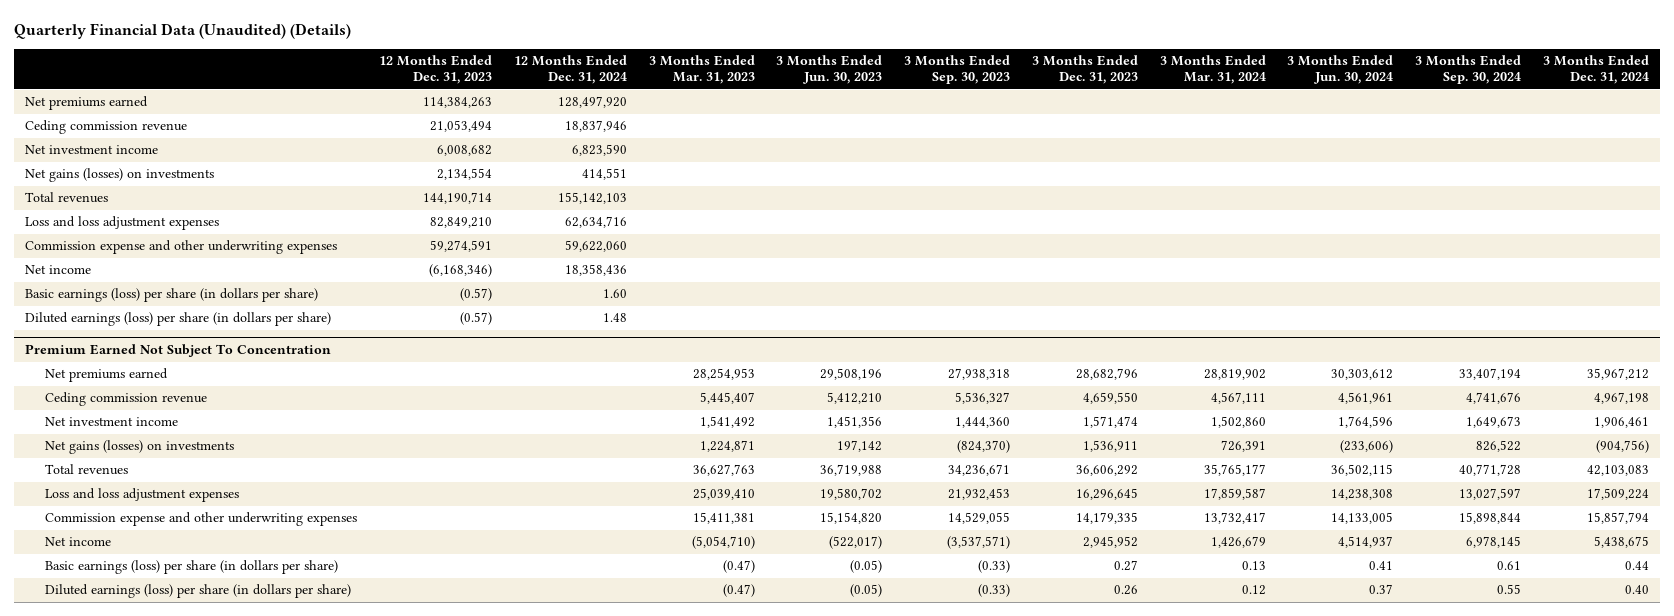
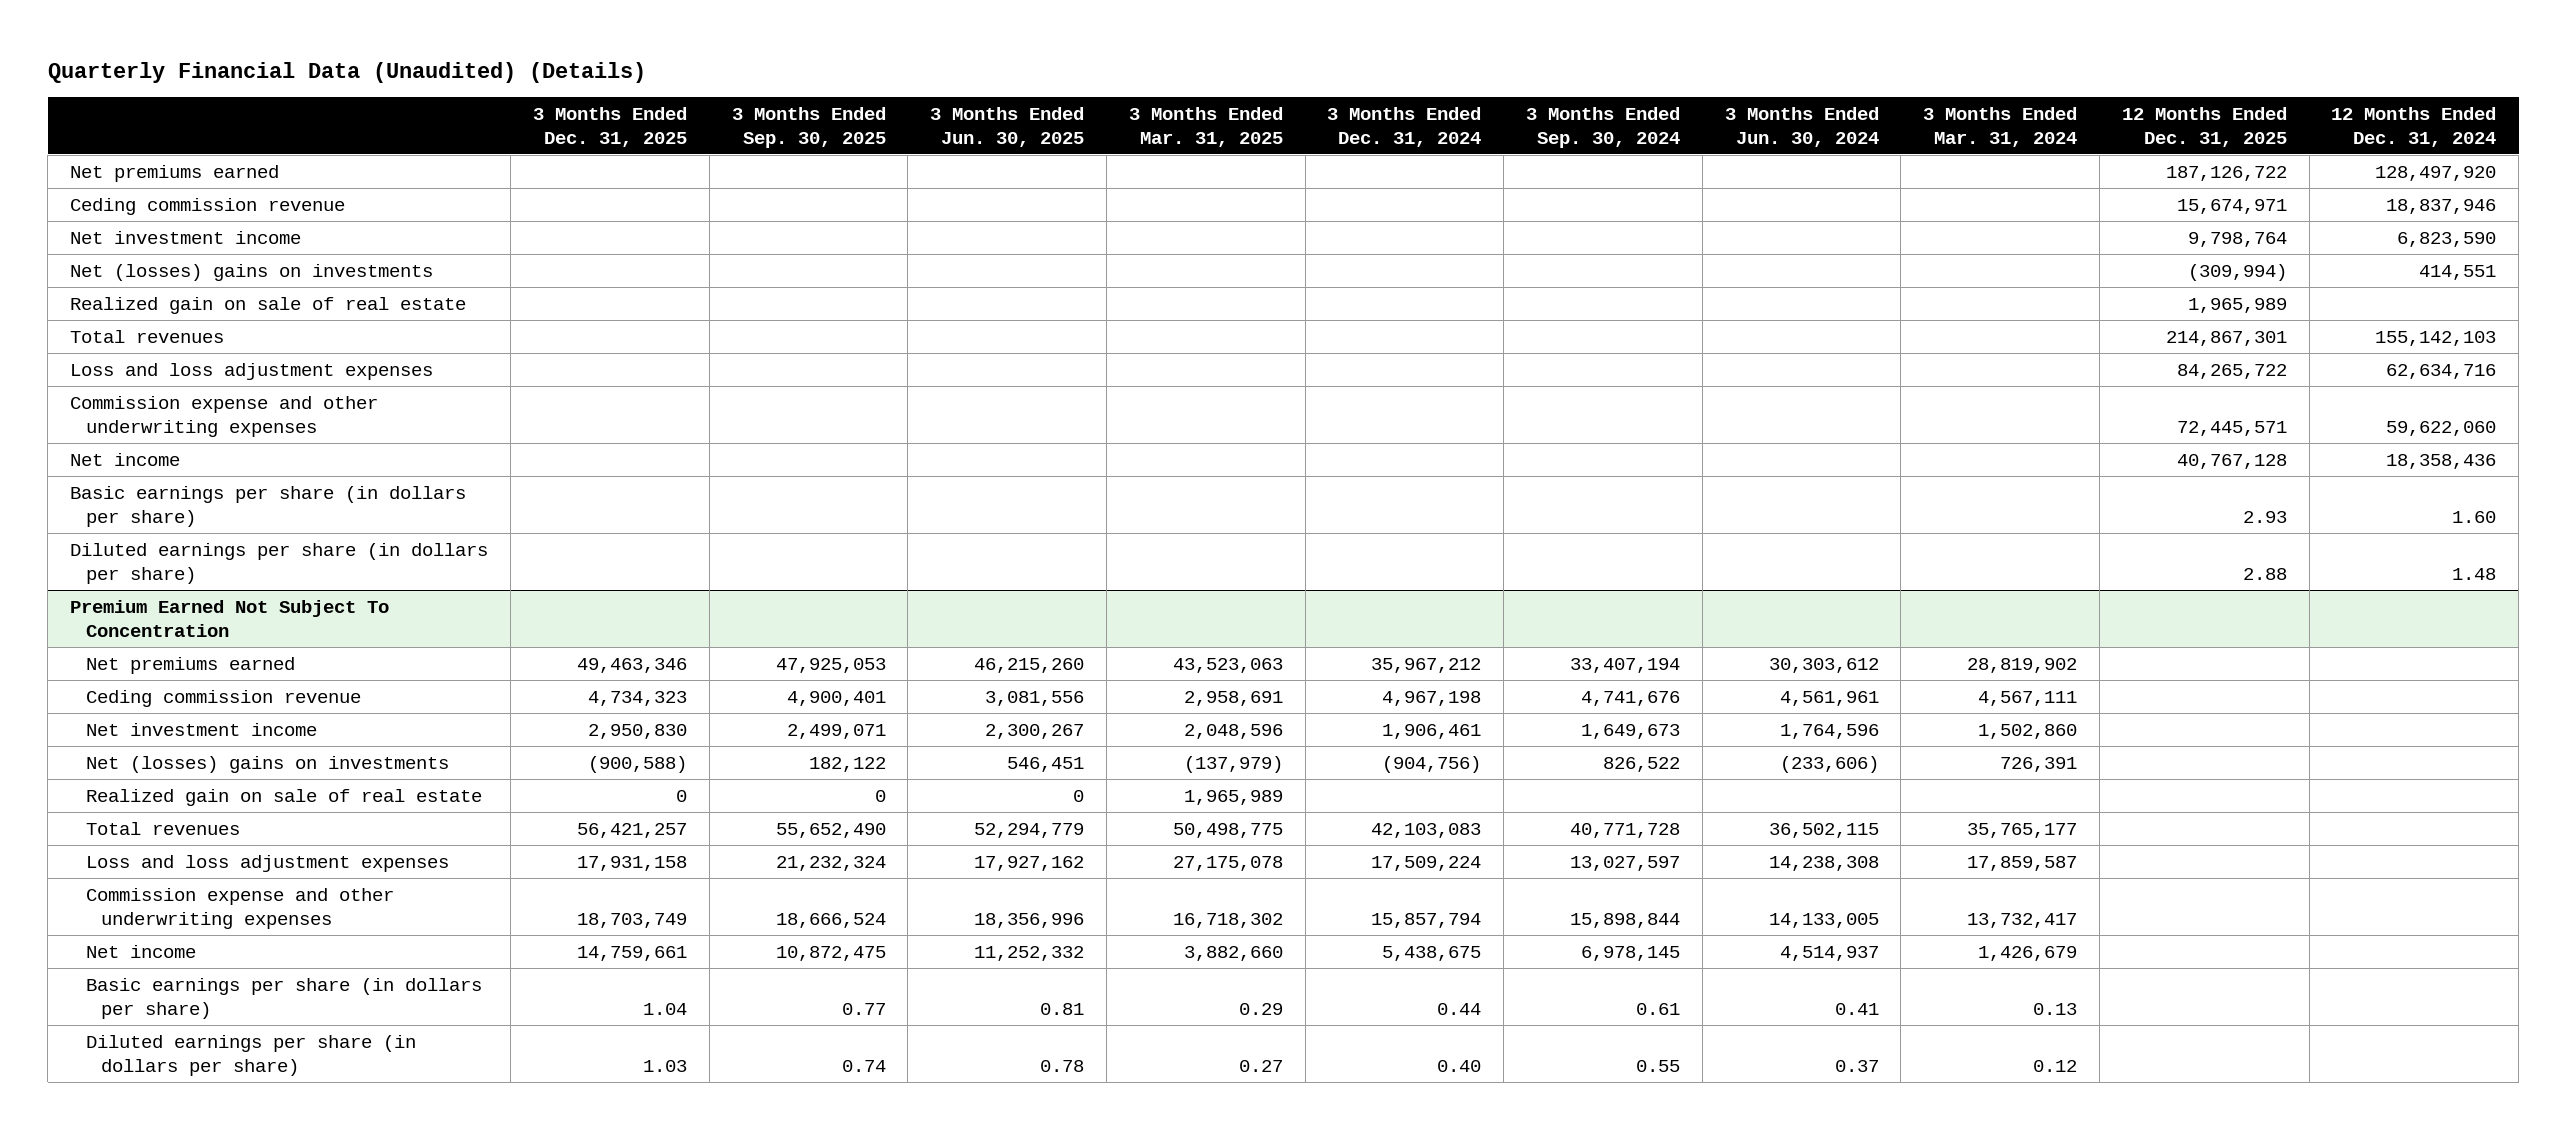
- | 12 Months Ended Dec. 31, 2023 | 12 Months Ended Dec. 31, 2024 | 3 Months Ended Mar. 31, 2023 | 3 Months Ended Jun. 30, 2023 | 3 Months Ended Sep. 30, 2023 | 3 Months Ended Dec. 31, 2023 | 3 Months Ended Mar. 31, 2024 | 3 Months Ended Jun. 30, 2024 | 3 Months Ended Sep. 30, 2024 | 3 Months Ended Dec. 31, 2024
+ | 3 Months Ended Dec. 31, 2025 | 3 Months Ended Sep. 30, 2025 | 3 Months Ended Jun. 30, 2025 | 3 Months Ended Mar. 31, 2025 | 3 Months Ended Dec. 31, 2024 | 3 Months Ended Sep. 30, 2024 | 3 Months Ended Jun. 30, 2024 | 3 Months Ended Mar. 31, 2024 | 12 Months Ended Dec. 31, 2025 | 12 Months Ended Dec. 31, 2024
- Net gains (losses) on investments | 2,134,554 | 414,551 | | | | | | | |
+ Net (losses) gains on investments | | | | | | | | | (309,994) | 414,551
+ Realized gain on sale of real estate | | | | | | | | | 1,965,989 |
- Basic earnings (loss) per share (in dollars per share) | (0.57) | 1.60 | | | | | | | |
- Diluted earnings (loss) per share (in dollars per share) | (0.57) | 1.48 | | | | | | | |
+ Basic earnings per share (in dollars per share) | | | | | | | | | 2.93 | 1.60
+ Diluted earnings per share (in dollars per share) | | | | | | | | | 2.88 | 1.48
@ Premium Earned Not Subject To Concentration
- Net gains (losses) on investments | | | 1,224,871 | 197,142 | (824,370) | 1,536,911 | 726,391 | (233,606) | 826,522 | (904,756)
+ Net (losses) gains on investments | (900,588) | 182,122 | 546,451 | (137,979) | (904,756) | 826,522 | (233,606) | 726,391 | |
+ Realized gain on sale of real estate | 0 | 0 | 0 | 1,965,989 | | | | | |
- Basic earnings (loss) per share (in dollars per share) | | | (0.47) | (0.05) | (0.33) | 0.27 | 0.13 | 0.41 | 0.61 | 0.44
- Diluted earnings (loss) per share (in dollars per share) | | | (0.47) | (0.05) | (0.33) | 0.26 | 0.12 | 0.37 | 0.55 | 0.40
+ Basic earnings per share (in dollars per share) | 1.04 | 0.77 | 0.81 | 0.29 | 0.44 | 0.61 | 0.41 | 0.13 | |
+ Diluted earnings per share (in dollars per share) | 1.03 | 0.74 | 0.78 | 0.27 | 0.40 | 0.55 | 0.37 | 0.12 | |

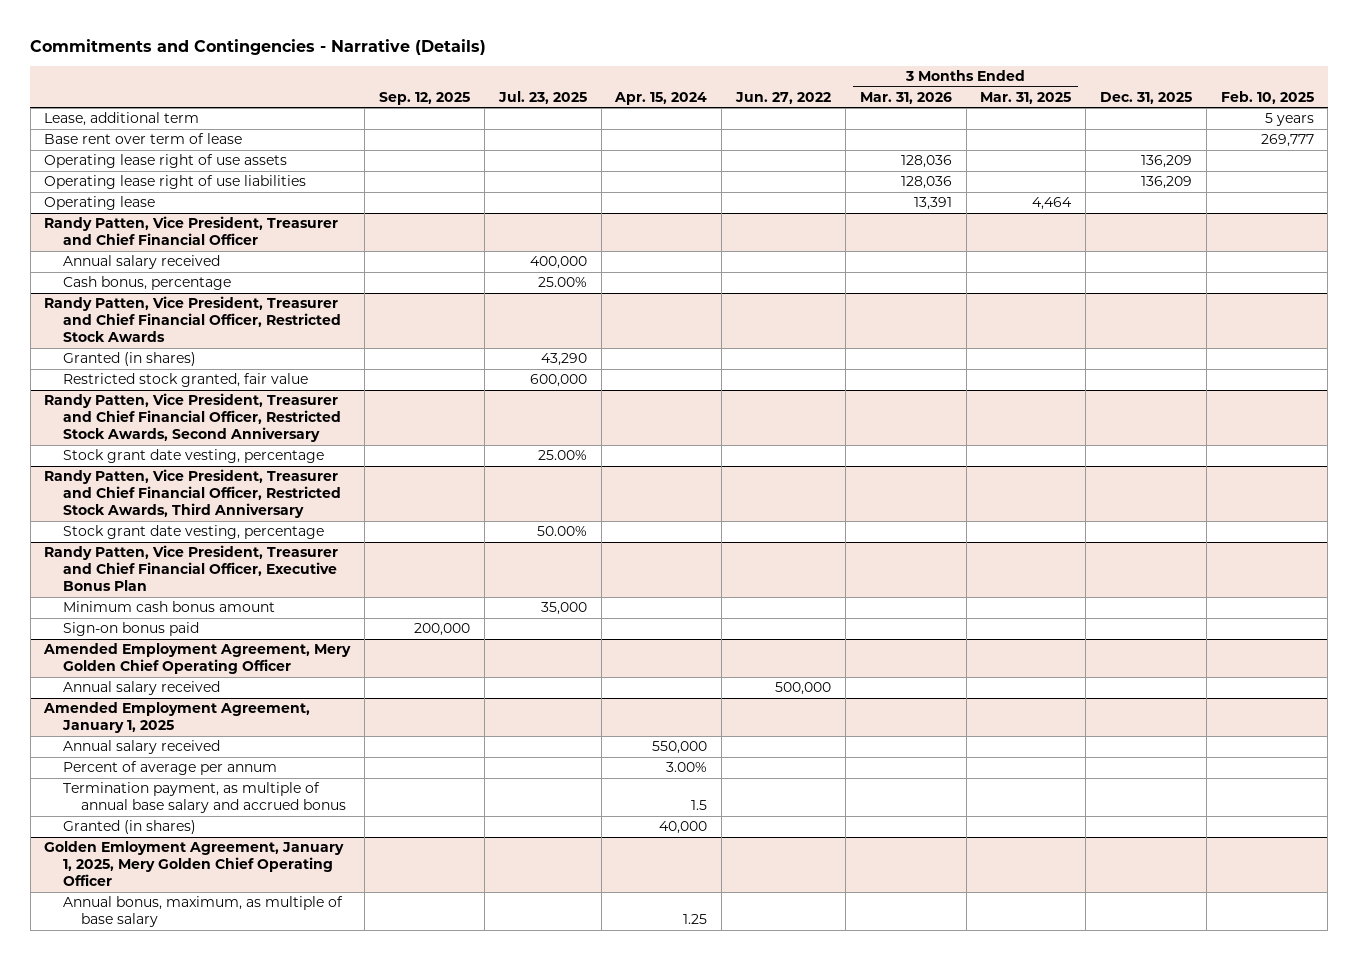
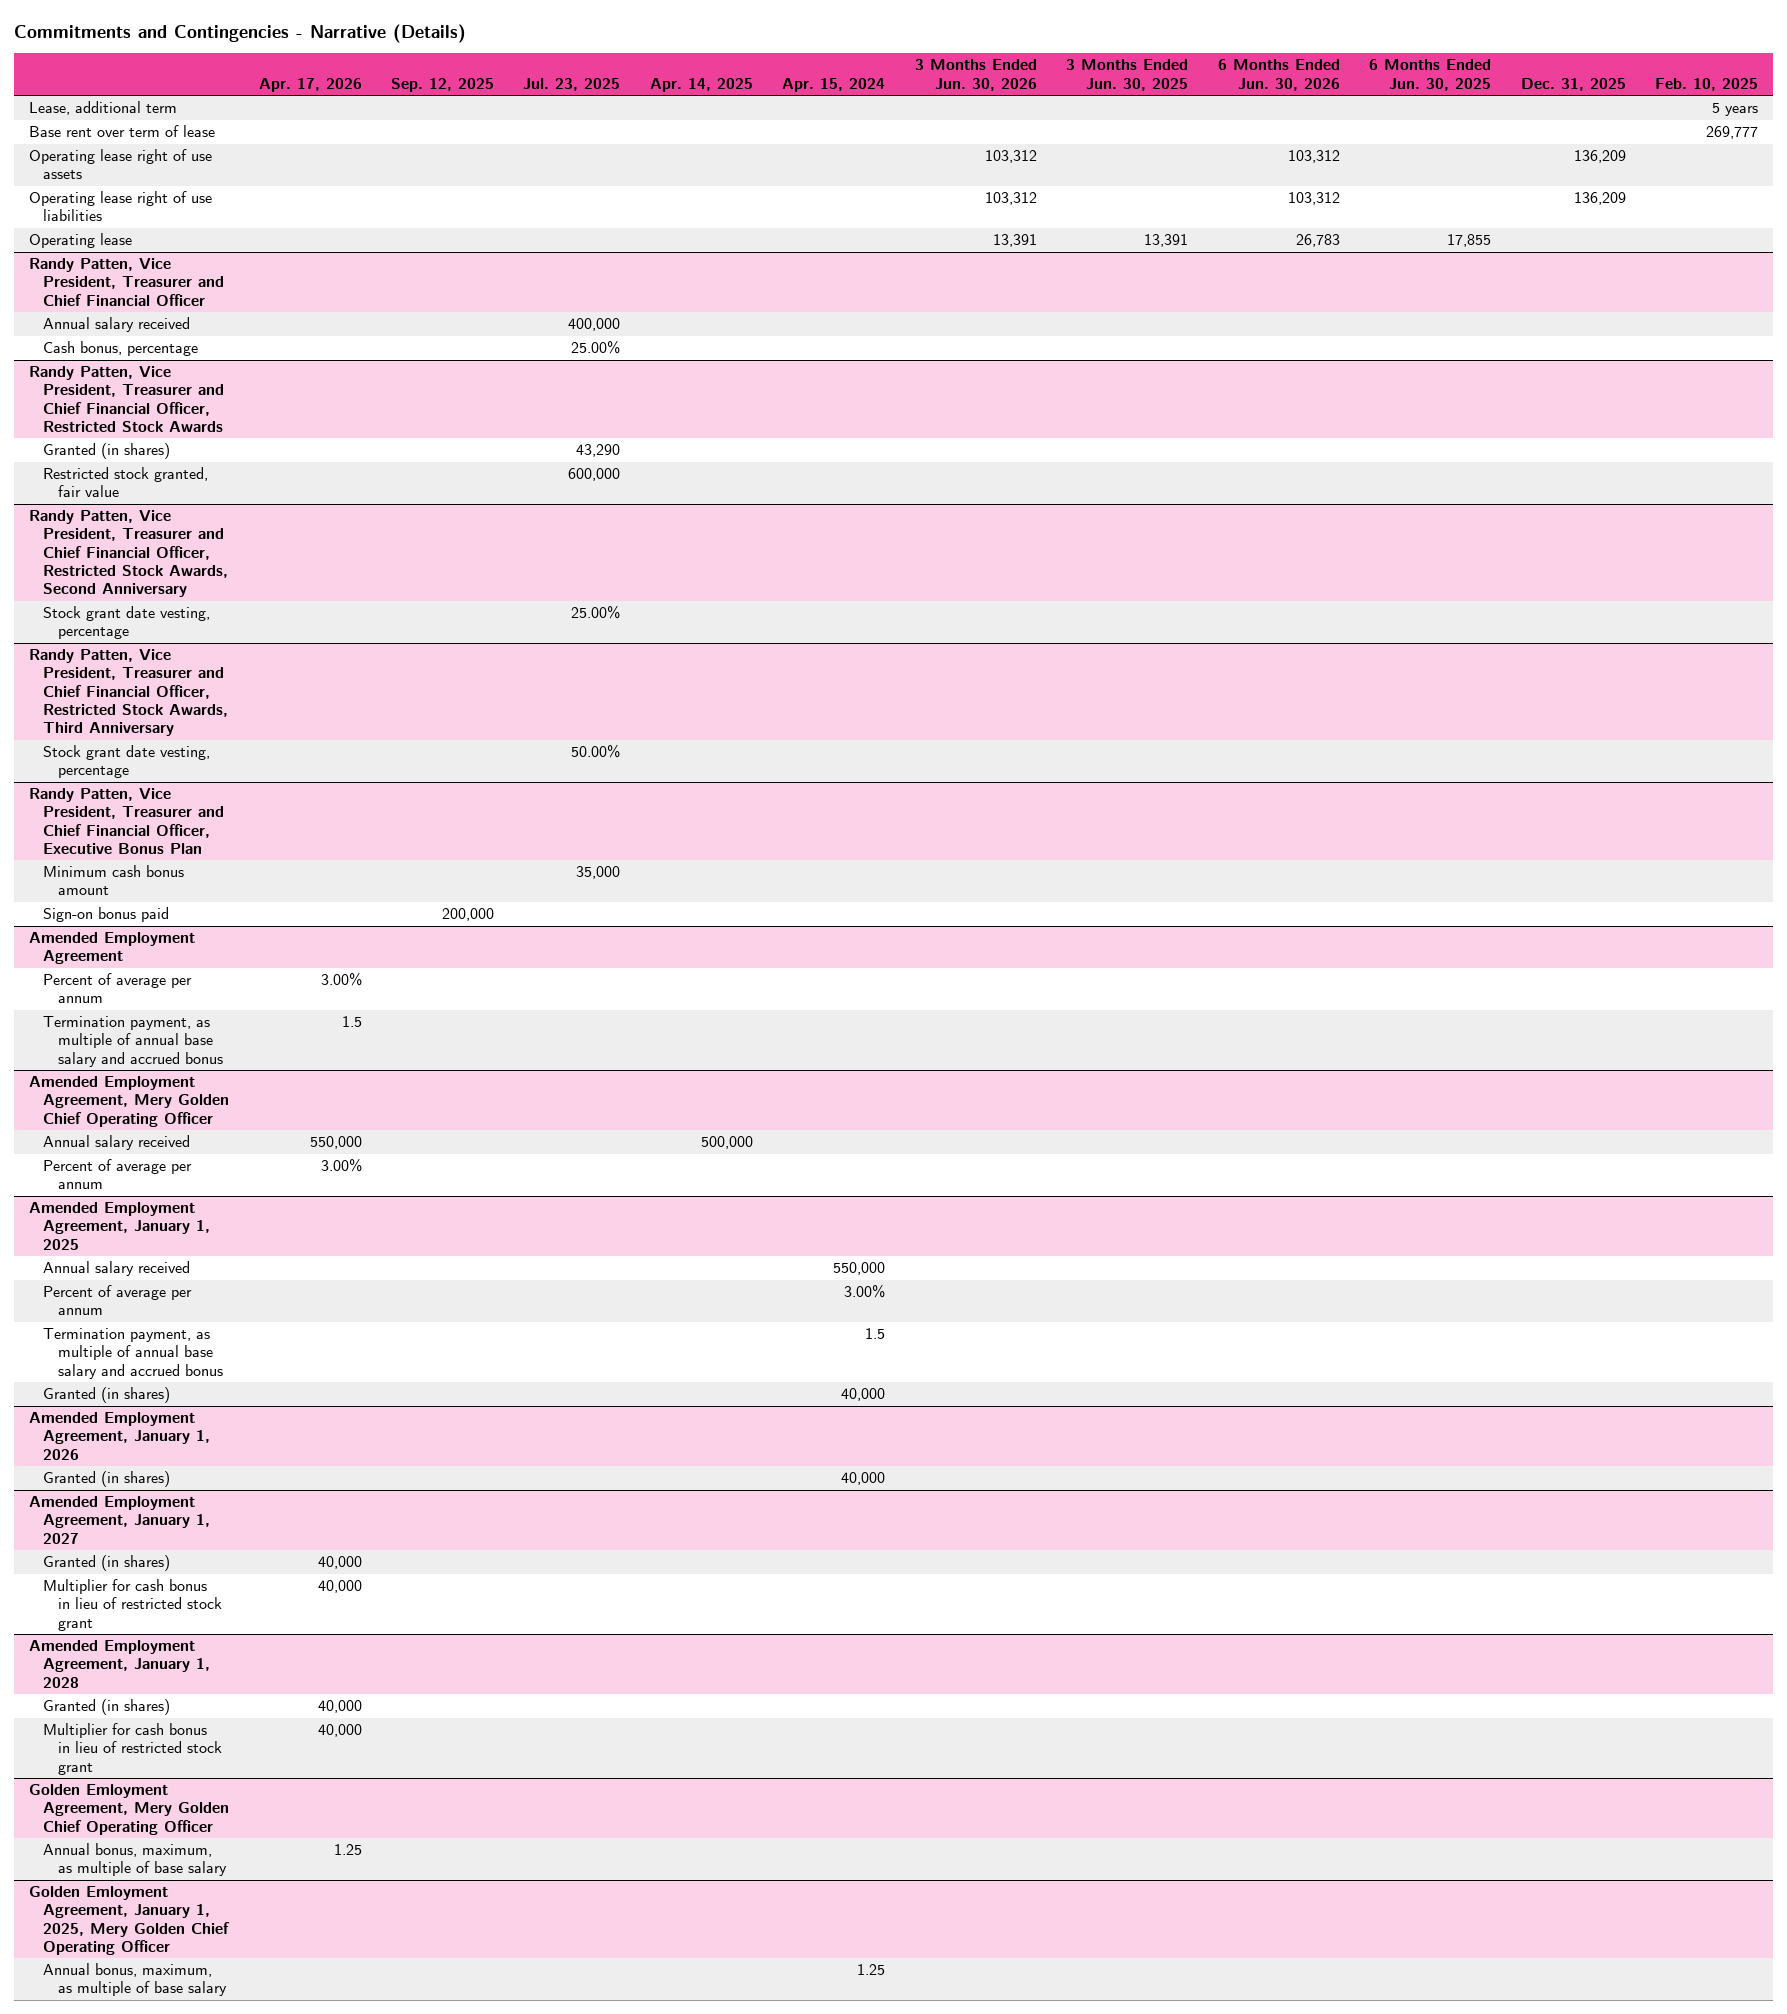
- | Sep. 12, 2025 | Jul. 23, 2025 | Apr. 15, 2024 | Jun. 27, 2022 | 3 Months Ended Mar. 31, 2026 | 3 Months Ended Mar. 31, 2025 | Dec. 31, 2025 | Feb. 10, 2025
+ | Apr. 17, 2026 | Sep. 12, 2025 | Jul. 23, 2025 | Apr. 14, 2025 | Apr. 15, 2024 | 3 Months Ended Jun. 30, 2026 | 3 Months Ended Jun. 30, 2025 | 6 Months Ended Jun. 30, 2026 | 6 Months Ended Jun. 30, 2025 | Dec. 31, 2025 | Feb. 10, 2025
+ Amended Employment Agreement
+ Percent of average per annum | 3.00% | | | | | | | | | |
+ Termination payment, as multiple of annual base salary and accrued bonus | 1.5 | | | | | | | | | |
@ Amended Employment Agreement, Mery Golden Chief Operating Officer
+ Percent of average per annum | 3.00% | | | | | | | | | |
+ Amended Employment Agreement, January 1, 2026
+ Granted (in shares) | | | | | 40,000 | | | | | |
+ Amended Employment Agreement, January 1, 2027
+ Granted (in shares) | 40,000 | | | | | | | | | |
+ Multiplier for cash bonus in lieu of restricted stock grant | 40,000 | | | | | | | | | |
+ Amended Employment Agreement, January 1, 2028
+ Granted (in shares) | 40,000 | | | | | | | | | |
+ Multiplier for cash bonus in lieu of restricted stock grant | 40,000 | | | | | | | | | |
+ Golden Emloyment Agreement, Mery Golden Chief Operating Officer
+ Annual bonus, maximum, as multiple of base salary | 1.25 | | | | | | | | | |

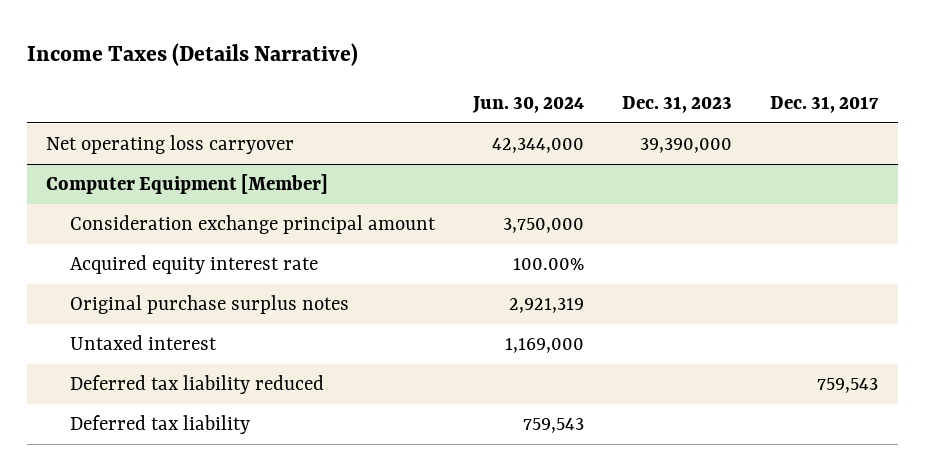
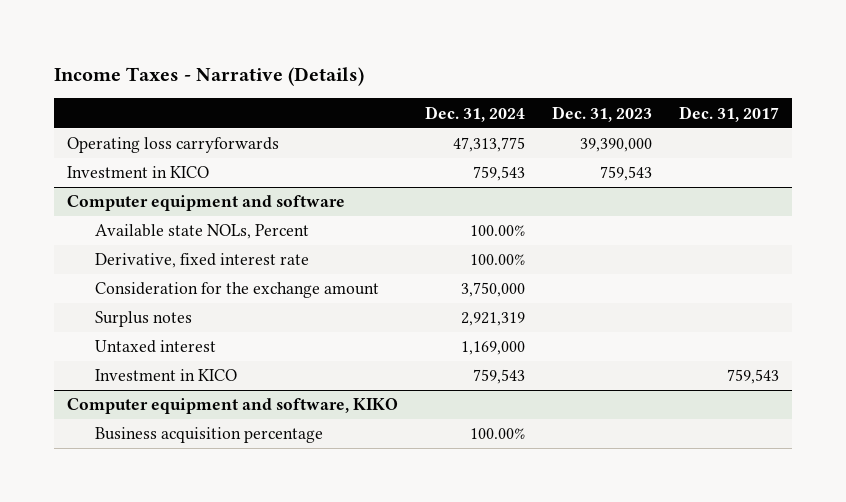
- Income Taxes (Details Narrative)
+ Income Taxes - Narrative (Details)
- | Jun. 30, 2024 | Dec. 31, 2023 | Dec. 31, 2017
+ | Dec. 31, 2024 | Dec. 31, 2023 | Dec. 31, 2017
- Net operating loss carryover | 42,344,000 | 39,390,000 |
- Computer Equipment [Member]
- Consideration exchange principal amount | 3,750,000 | |
- Acquired equity interest rate | 100.00% | |
- Original purchase surplus notes | 2,921,319 | |
+ Operating loss carryforwards | 47,313,775 | 39,390,000 |
+ Investment in KICO | 759,543 | 759,543 |
+ Computer equipment and software
+ Available state NOLs, Percent | 100.00% | |
+ Derivative, fixed interest rate | 100.00% | |
+ Consideration for the exchange amount | 3,750,000 | |
+ Surplus notes | 2,921,319 | |
- Deferred tax liability reduced | | | 759,543
- Deferred tax liability | 759,543 | |
+ Investment in KICO | 759,543 | | 759,543
+ Computer equipment and software, KIKO
+ Business acquisition percentage | 100.00% | |

